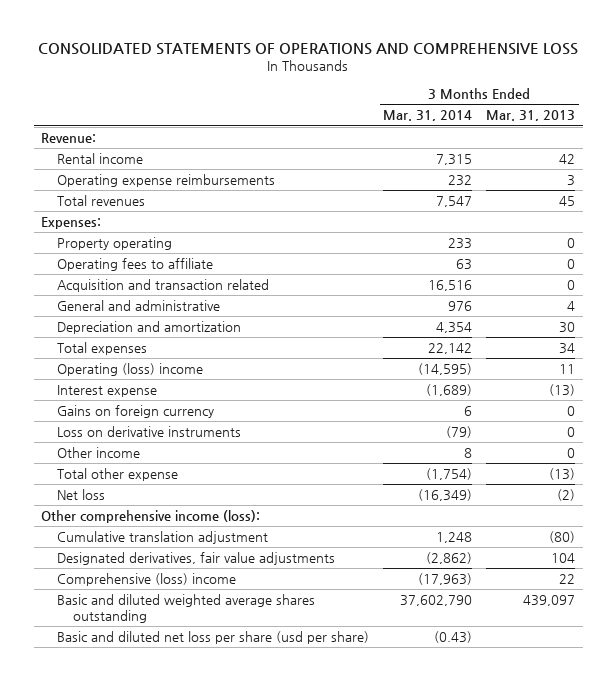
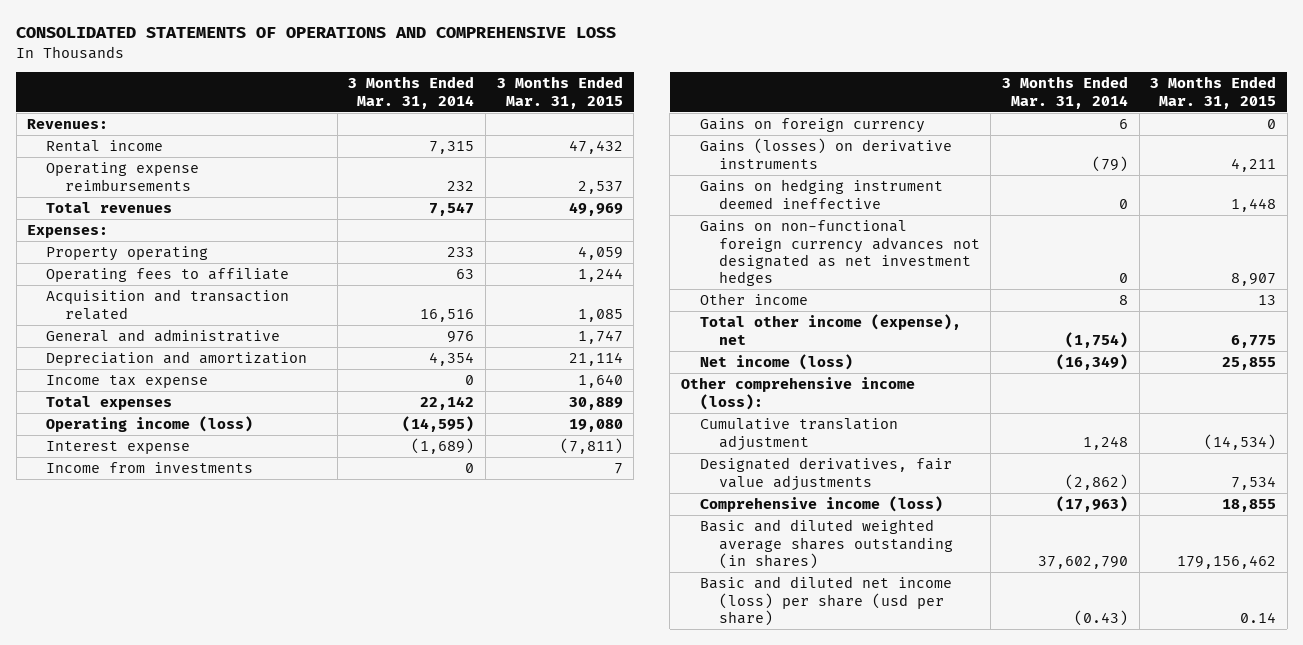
- | 3 Months Ended Mar. 31, 2014 | 3 Months Ended Mar. 31, 2013
+ | 3 Months Ended Mar. 31, 2014 | 3 Months Ended Mar. 31, 2015
- Revenue:
+ Revenues:
+ Income tax expense | 0 | 1,640
- Operating (loss) income | (14,595) | 11
+ Operating income (loss) | (14,595) | 19,080
+ Income from investments | 0 | 7
- Loss on derivative instruments | (79) | 0
+ Gains (losses) on derivative instruments | (79) | 4,211
+ Gains on hedging instrument deemed ineffective | 0 | 1,448
+ Gains on non-functional foreign currency advances not designated as net investment hedges | 0 | 8,907
- Total other expense | (1,754) | (13)
- Net loss | (16,349) | (2)
+ Total other income (expense), net | (1,754) | 6,775
+ Net income (loss) | (16,349) | 25,855
- Comprehensive (loss) income | (17,963) | 22
- Basic and diluted weighted average shares outstanding | 37,602,790 | 439,097
- Basic and diluted net loss per share (usd per share) | (0.43) |
+ Comprehensive income (loss) | (17,963) | 18,855
+ Basic and diluted weighted average shares outstanding (in shares) | 37,602,790 | 179,156,462
+ Basic and diluted net income (loss) per share (usd per share) | (0.43) | 0.14

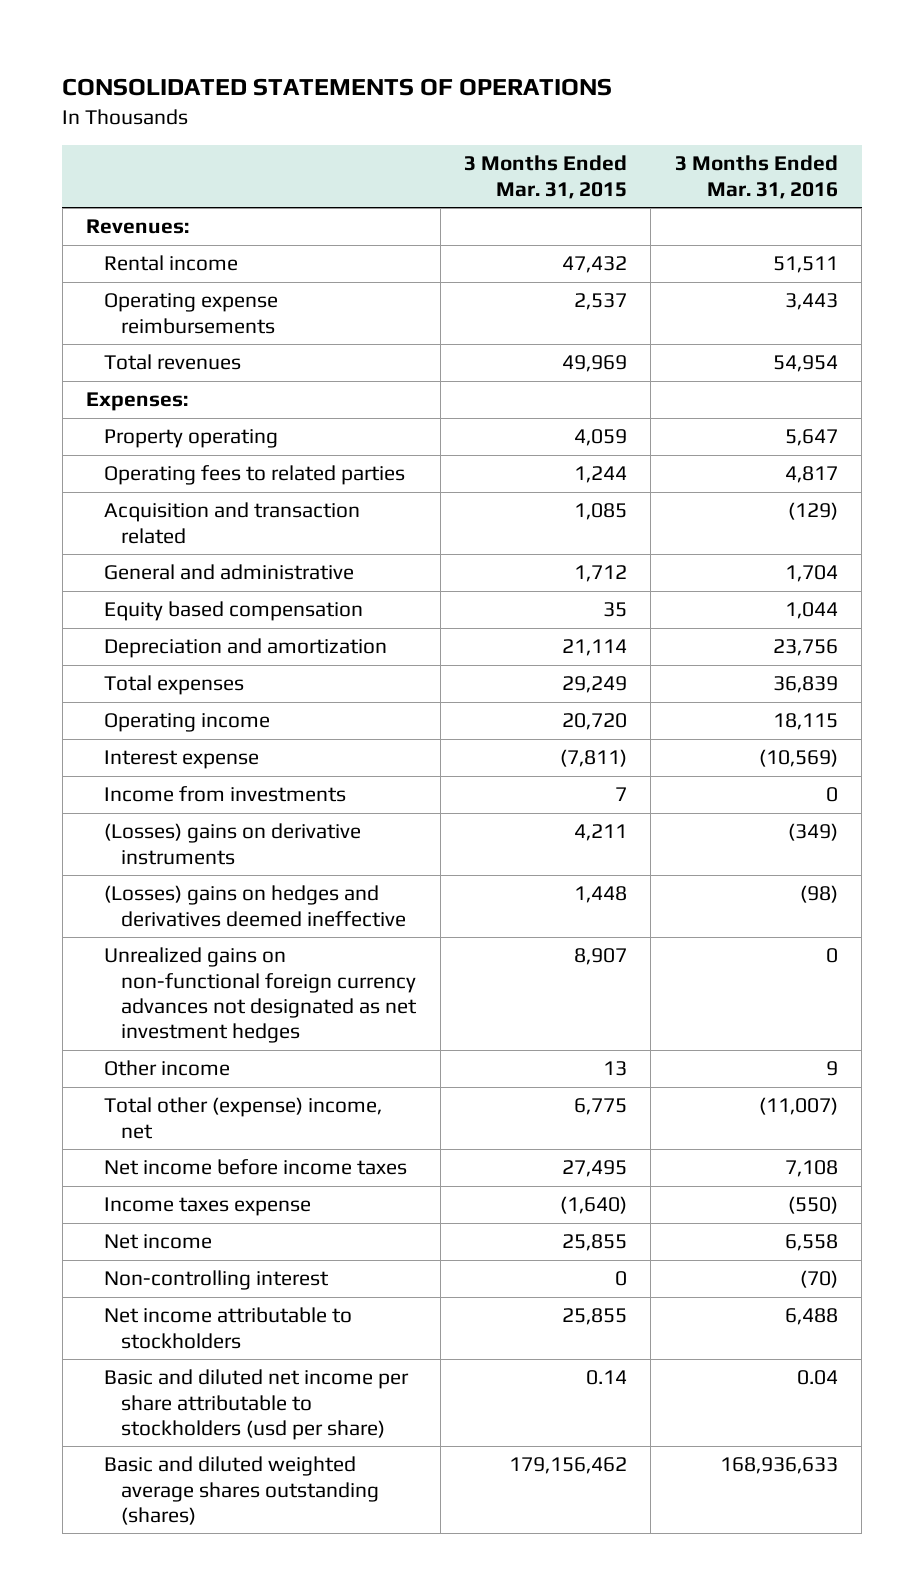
- CONSOLIDATED STATEMENTS OF OPERATIONS AND COMPREHENSIVE LOSS
+ CONSOLIDATED STATEMENTS OF OPERATIONS
- | 3 Months Ended Mar. 31, 2014 | 3 Months Ended Mar. 31, 2015
+ | 3 Months Ended Mar. 31, 2015 | 3 Months Ended Mar. 31, 2016
- Operating fees to affiliate | 63 | 1,244
+ Operating fees to related parties | 1,244 | 4,817
- General and administrative | 976 | 1,747
+ General and administrative | 1,712 | 1,704
+ Equity based compensation | 35 | 1,044
- Income tax expense | 0 | 1,640
- Total expenses | 22,142 | 30,889
- Operating income (loss) | (14,595) | 19,080
+ Total expenses | 29,249 | 36,839
+ Operating income | 20,720 | 18,115
- Gains on foreign currency | 6 | 0
- Gains (losses) on derivative instruments | (79) | 4,211
- Gains on hedging instrument deemed ineffective | 0 | 1,448
- Gains on non-functional foreign currency advances not designated as net investment hedges | 0 | 8,907
+ (Losses) gains on derivative instruments | 4,211 | (349)
+ (Losses) gains on hedges and derivatives deemed ineffective | 1,448 | (98)
+ Unrealized gains on non-functional foreign currency advances not designated as net investment hedges | 8,907 | 0
- Total other income (expense), net | (1,754) | 6,775
- Net income (loss) | (16,349) | 25,855
- Other comprehensive income (loss):
- Cumulative translation adjustment | 1,248 | (14,534)
- Designated derivatives, fair value adjustments | (2,862) | 7,534
- Comprehensive income (loss) | (17,963) | 18,855
- Basic and diluted weighted average shares outstanding (in shares) | 37,602,790 | 179,156,462
- Basic and diluted net income (loss) per share (usd per share) | (0.43) | 0.14
+ Total other (expense) income, net | 6,775 | (11,007)
+ Net income before income taxes | 27,495 | 7,108
+ Income taxes expense | (1,640) | (550)
+ Net income | 25,855 | 6,558
+ Non-controlling interest | 0 | (70)
+ Net income attributable to stockholders | 25,855 | 6,488
+ Basic and diluted net income per share attributable to stockholders (usd per share) | 0.14 | 0.04
+ Basic and diluted weighted average shares outstanding (shares) | 179,156,462 | 168,936,633

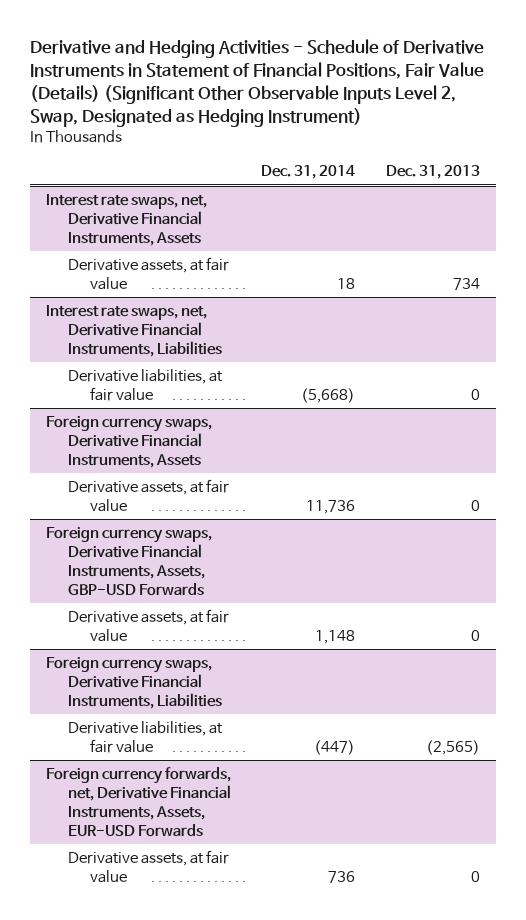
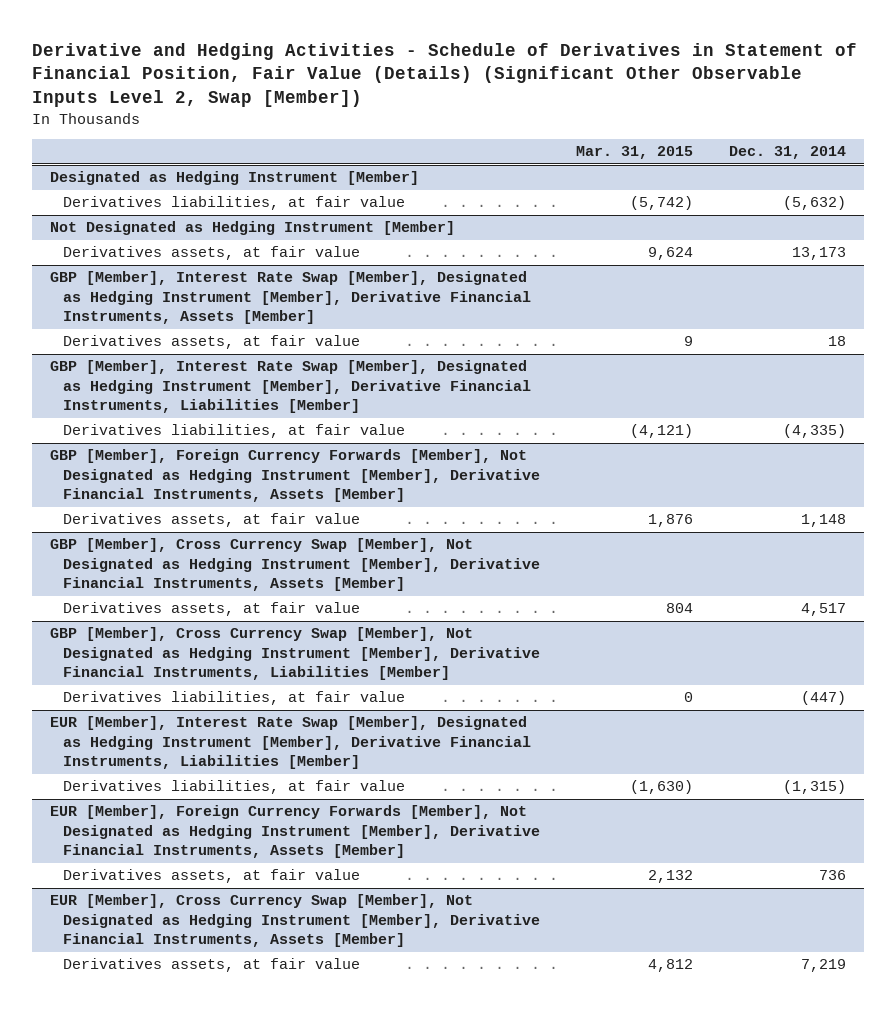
- Derivative and Hedging Activities - Schedule of Derivative Instruments in Statement of Financial Positions, Fair Value (Details) (Significant Other Observable Inputs Level 2, Swap, Designated as Hedging Instrument)
+ Derivative and Hedging Activities - Schedule of Derivatives in Statement of Financial Position, Fair Value (Details) (Significant Other Observable Inputs Level 2, Swap [Member])
- | Dec. 31, 2014 | Dec. 31, 2013
+ | Mar. 31, 2015 | Dec. 31, 2014
- Interest rate swaps, net, Derivative Financial Instruments, Assets
- Derivative assets, at fair value | 18 | 734
- Interest rate swaps, net, Derivative Financial Instruments, Liabilities
- Derivative liabilities, at fair value | (5,668) | 0
- Foreign currency swaps, Derivative Financial Instruments, Assets
- Derivative assets, at fair value | 11,736 | 0
- Foreign currency swaps, Derivative Financial Instruments, Assets, GBP-USD Forwards
- Derivative assets, at fair value | 1,148 | 0
- Foreign currency swaps, Derivative Financial Instruments, Liabilities
- Derivative liabilities, at fair value | (447) | (2,565)
- Foreign currency forwards, net, Derivative Financial Instruments, Assets, EUR-USD Forwards
- Derivative assets, at fair value | 736 | 0
+ Designated as Hedging Instrument [Member]
+ Derivatives liabilities, at fair value | (5,742) | (5,632)
+ Not Designated as Hedging Instrument [Member]
+ Derivatives assets, at fair value | 9,624 | 13,173
+ GBP [Member], Interest Rate Swap [Member], Designated as Hedging Instrument [Member], Derivative Financial Instruments, Assets [Member]
+ Derivatives assets, at fair value | 9 | 18
+ GBP [Member], Interest Rate Swap [Member], Designated as Hedging Instrument [Member], Derivative Financial Instruments, Liabilities [Member]
+ Derivatives liabilities, at fair value | (4,121) | (4,335)
+ GBP [Member], Foreign Currency Forwards [Member], Not Designated as Hedging Instrument [Member], Derivative Financial Instruments, Assets [Member]
+ Derivatives assets, at fair value | 1,876 | 1,148
+ GBP [Member], Cross Currency Swap [Member], Not Designated as Hedging Instrument [Member], Derivative Financial Instruments, Assets [Member]
+ Derivatives assets, at fair value | 804 | 4,517
+ GBP [Member], Cross Currency Swap [Member], Not Designated as Hedging Instrument [Member], Derivative Financial Instruments, Liabilities [Member]
+ Derivatives liabilities, at fair value | 0 | (447)
+ EUR [Member], Interest Rate Swap [Member], Designated as Hedging Instrument [Member], Derivative Financial Instruments, Liabilities [Member]
+ Derivatives liabilities, at fair value | (1,630) | (1,315)
+ EUR [Member], Foreign Currency Forwards [Member], Not Designated as Hedging Instrument [Member], Derivative Financial Instruments, Assets [Member]
+ Derivatives assets, at fair value | 2,132 | 736
+ EUR [Member], Cross Currency Swap [Member], Not Designated as Hedging Instrument [Member], Derivative Financial Instruments, Assets [Member]
+ Derivatives assets, at fair value | 4,812 | 7,219

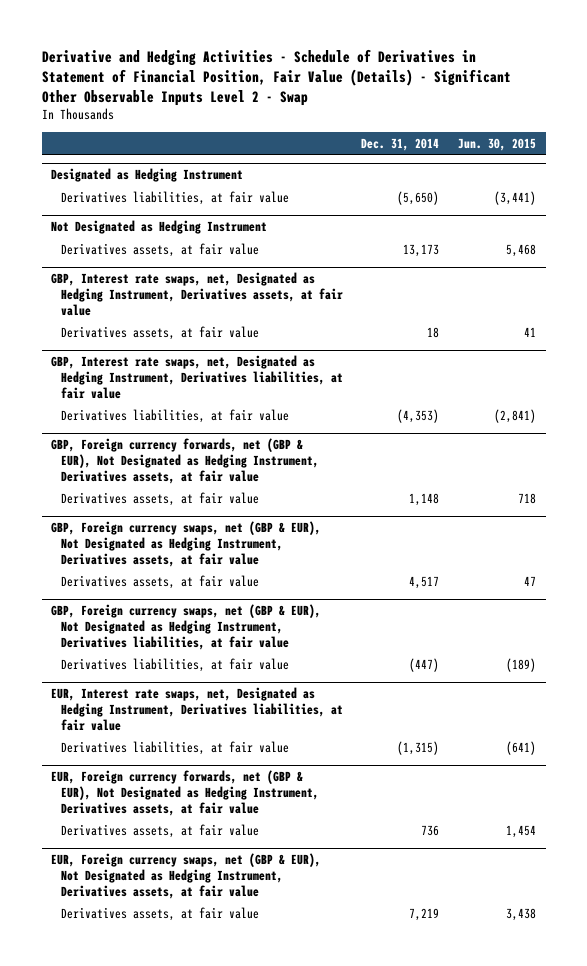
- Derivative and Hedging Activities - Schedule of Derivatives in Statement of Financial Position, Fair Value (Details) (Significant Other Observable Inputs Level 2, Swap [Member])
+ Derivative and Hedging Activities - Schedule of Derivatives in Statement of Financial Position, Fair Value (Details) - Significant Other Observable Inputs Level 2 - Swap
- | Mar. 31, 2015 | Dec. 31, 2014
+ | Dec. 31, 2014 | Jun. 30, 2015
- Designated as Hedging Instrument [Member]
- Derivatives liabilities, at fair value | (5,742) | (5,632)
- Not Designated as Hedging Instrument [Member]
+ Designated as Hedging Instrument
+ Derivatives liabilities, at fair value | (5,650) | (3,441)
+ Not Designated as Hedging Instrument
- GBP [Member], Interest Rate Swap [Member], Designated as Hedging Instrument [Member], Derivative Financial Instruments, Assets [Member]
+ GBP, Interest rate swaps, net, Designated as Hedging Instrument, Derivatives assets, at fair value
- GBP [Member], Interest Rate Swap [Member], Designated as Hedging Instrument [Member], Derivative Financial Instruments, Liabilities [Member]
- Derivatives liabilities, at fair value | (4,121) | (4,335)
- GBP [Member], Foreign Currency Forwards [Member], Not Designated as Hedging Instrument [Member], Derivative Financial Instruments, Assets [Member]
+ GBP, Interest rate swaps, net, Designated as Hedging Instrument, Derivatives liabilities, at fair value
+ Derivatives liabilities, at fair value | (4,353) | (2,841)
+ GBP, Foreign currency forwards, net (GBP & EUR), Not Designated as Hedging Instrument, Derivatives assets, at fair value
- GBP [Member], Cross Currency Swap [Member], Not Designated as Hedging Instrument [Member], Derivative Financial Instruments, Assets [Member]
+ GBP, Foreign currency swaps, net (GBP & EUR), Not Designated as Hedging Instrument, Derivatives assets, at fair value
- GBP [Member], Cross Currency Swap [Member], Not Designated as Hedging Instrument [Member], Derivative Financial Instruments, Liabilities [Member]
+ GBP, Foreign currency swaps, net (GBP & EUR), Not Designated as Hedging Instrument, Derivatives liabilities, at fair value
- EUR [Member], Interest Rate Swap [Member], Designated as Hedging Instrument [Member], Derivative Financial Instruments, Liabilities [Member]
+ EUR, Interest rate swaps, net, Designated as Hedging Instrument, Derivatives liabilities, at fair value
- EUR [Member], Foreign Currency Forwards [Member], Not Designated as Hedging Instrument [Member], Derivative Financial Instruments, Assets [Member]
+ EUR, Foreign currency forwards, net (GBP & EUR), Not Designated as Hedging Instrument, Derivatives assets, at fair value
- EUR [Member], Cross Currency Swap [Member], Not Designated as Hedging Instrument [Member], Derivative Financial Instruments, Assets [Member]
+ EUR, Foreign currency swaps, net (GBP & EUR), Not Designated as Hedging Instrument, Derivatives assets, at fair value

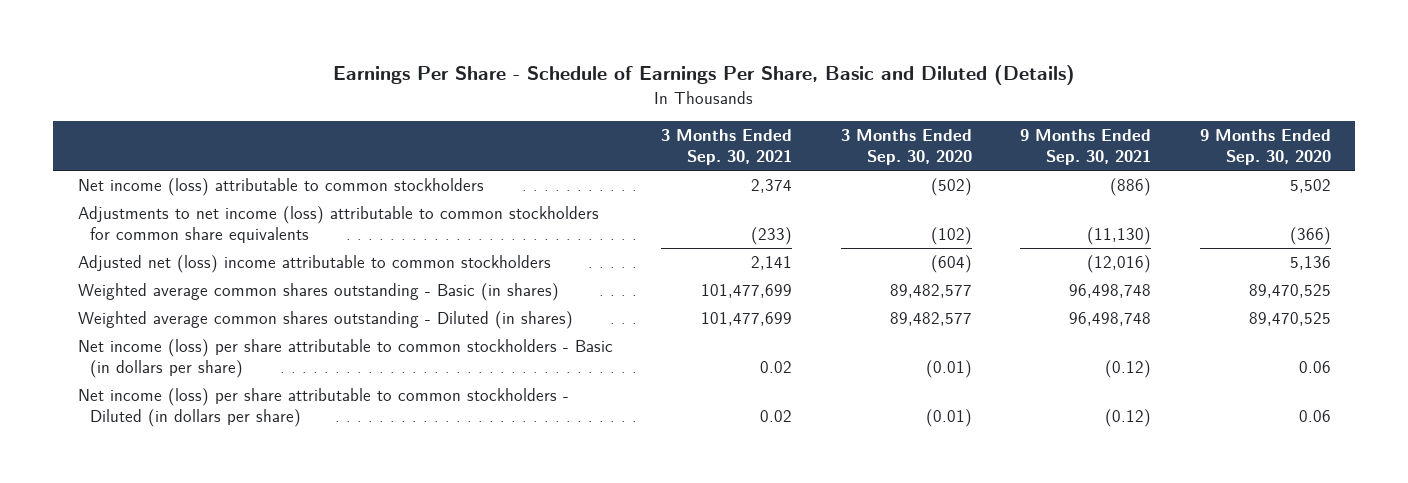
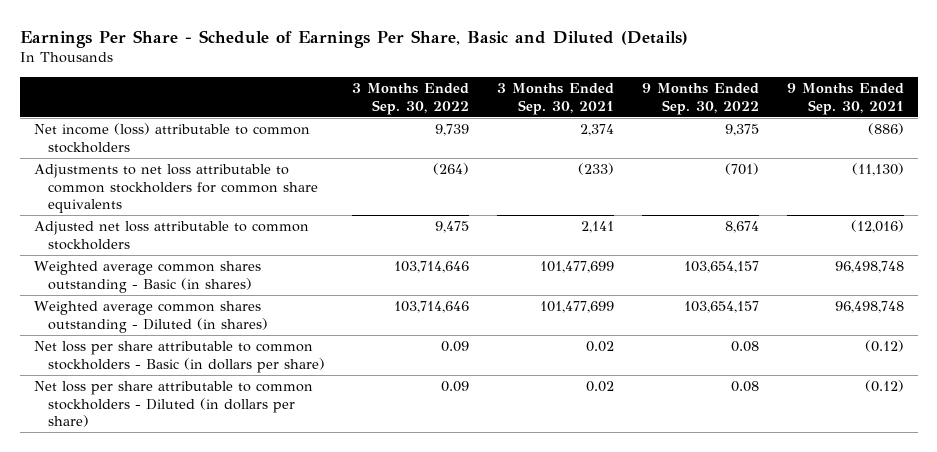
- | 3 Months Ended Sep. 30, 2021 | 3 Months Ended Sep. 30, 2020 | 9 Months Ended Sep. 30, 2021 | 9 Months Ended Sep. 30, 2020
+ | 3 Months Ended Sep. 30, 2022 | 3 Months Ended Sep. 30, 2021 | 9 Months Ended Sep. 30, 2022 | 9 Months Ended Sep. 30, 2021
- Adjustments to net income (loss) attributable to common stockholders for common share equivalents | (233) | (102) | (11,130) | (366)
- Adjusted net (loss) income attributable to common stockholders | 2,141 | (604) | (12,016) | 5,136
+ Adjustments to net loss attributable to common stockholders for common share equivalents | (264) | (233) | (701) | (11,130)
+ Adjusted net loss attributable to common stockholders | 9,475 | 2,141 | 8,674 | (12,016)
- Net income (loss) per share attributable to common stockholders - Basic (in dollars per share) | 0.02 | (0.01) | (0.12) | 0.06
- Net income (loss) per share attributable to common stockholders - Diluted (in dollars per share) | 0.02 | (0.01) | (0.12) | 0.06
+ Net loss per share attributable to common stockholders - Basic (in dollars per share) | 0.09 | 0.02 | 0.08 | (0.12)
+ Net loss per share attributable to common stockholders - Diluted (in dollars per share) | 0.09 | 0.02 | 0.08 | (0.12)

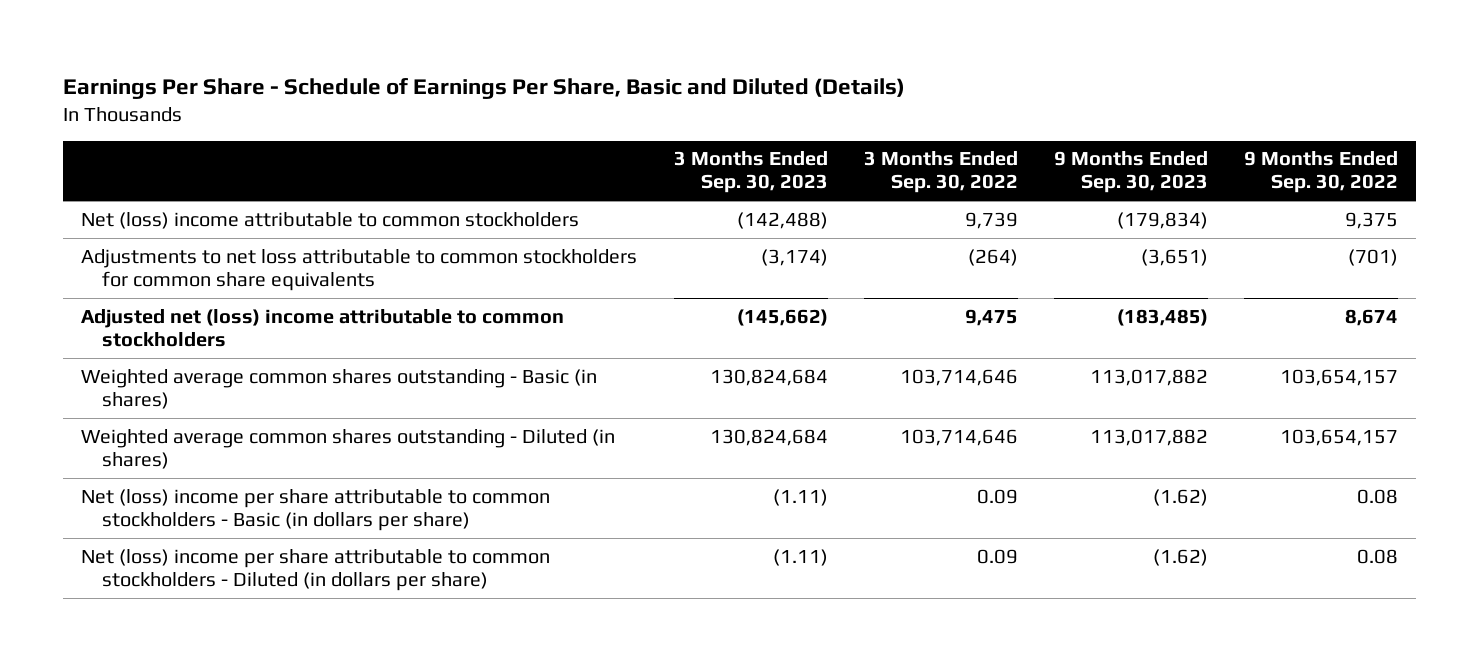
- | 3 Months Ended Sep. 30, 2022 | 3 Months Ended Sep. 30, 2021 | 9 Months Ended Sep. 30, 2022 | 9 Months Ended Sep. 30, 2021
+ | 3 Months Ended Sep. 30, 2023 | 3 Months Ended Sep. 30, 2022 | 9 Months Ended Sep. 30, 2023 | 9 Months Ended Sep. 30, 2022
- Net income (loss) attributable to common stockholders | 9,739 | 2,374 | 9,375 | (886)
+ Net (loss) income attributable to common stockholders | (142,488) | 9,739 | (179,834) | 9,375
- Adjusted net loss attributable to common stockholders | 9,475 | 2,141 | 8,674 | (12,016)
+ Adjusted net (loss) income attributable to common stockholders | (145,662) | 9,475 | (183,485) | 8,674
- Net loss per share attributable to common stockholders - Basic (in dollars per share) | 0.09 | 0.02 | 0.08 | (0.12)
- Net loss per share attributable to common stockholders - Diluted (in dollars per share) | 0.09 | 0.02 | 0.08 | (0.12)
+ Net (loss) income per share attributable to common stockholders - Basic (in dollars per share) | (1.11) | 0.09 | (1.62) | 0.08
+ Net (loss) income per share attributable to common stockholders - Diluted (in dollars per share) | (1.11) | 0.09 | (1.62) | 0.08

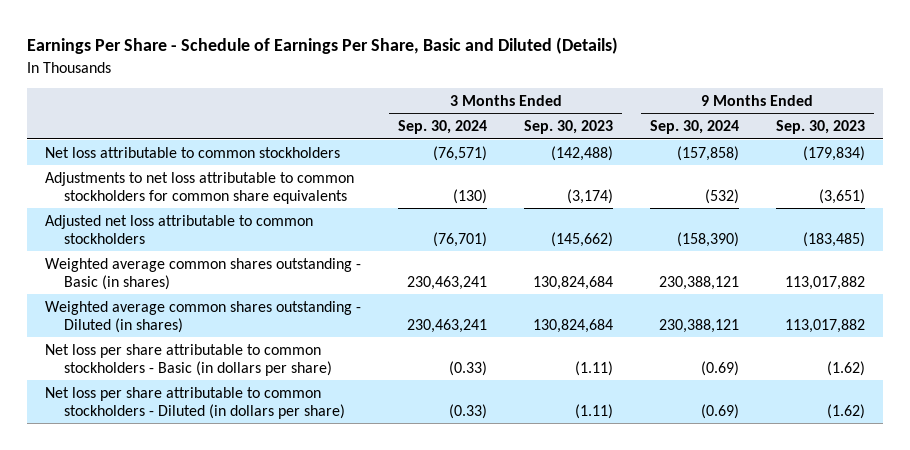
- | 3 Months Ended Sep. 30, 2023 | 3 Months Ended Sep. 30, 2022 | 9 Months Ended Sep. 30, 2023 | 9 Months Ended Sep. 30, 2022
+ | 3 Months Ended Sep. 30, 2024 | 3 Months Ended Sep. 30, 2023 | 9 Months Ended Sep. 30, 2024 | 9 Months Ended Sep. 30, 2023
- Net (loss) income attributable to common stockholders | (142,488) | 9,739 | (179,834) | 9,375
+ Net loss attributable to common stockholders | (76,571) | (142,488) | (157,858) | (179,834)
- Adjusted net (loss) income attributable to common stockholders | (145,662) | 9,475 | (183,485) | 8,674
+ Adjusted net loss attributable to common stockholders | (76,701) | (145,662) | (158,390) | (183,485)
- Net (loss) income per share attributable to common stockholders - Basic (in dollars per share) | (1.11) | 0.09 | (1.62) | 0.08
- Net (loss) income per share attributable to common stockholders - Diluted (in dollars per share) | (1.11) | 0.09 | (1.62) | 0.08
+ Net loss per share attributable to common stockholders - Basic (in dollars per share) | (0.33) | (1.11) | (0.69) | (1.62)
+ Net loss per share attributable to common stockholders - Diluted (in dollars per share) | (0.33) | (1.11) | (0.69) | (1.62)

